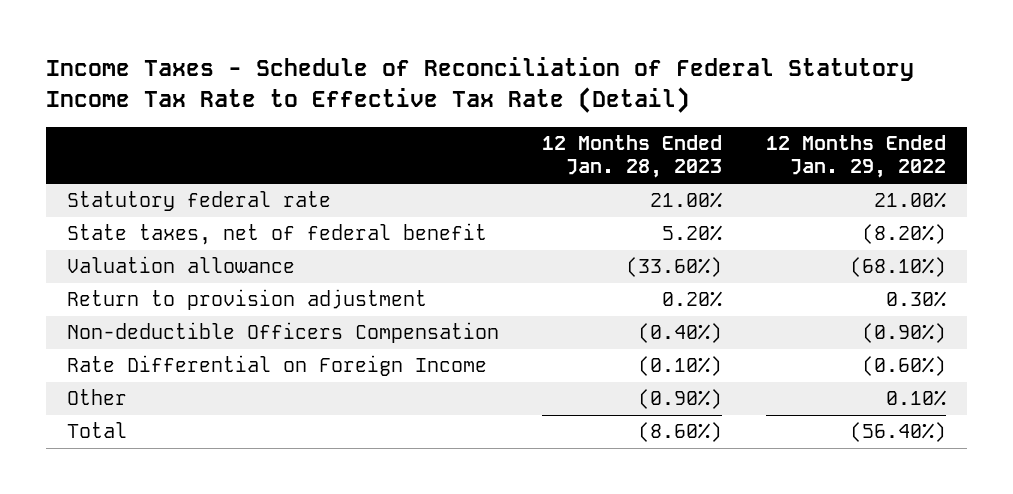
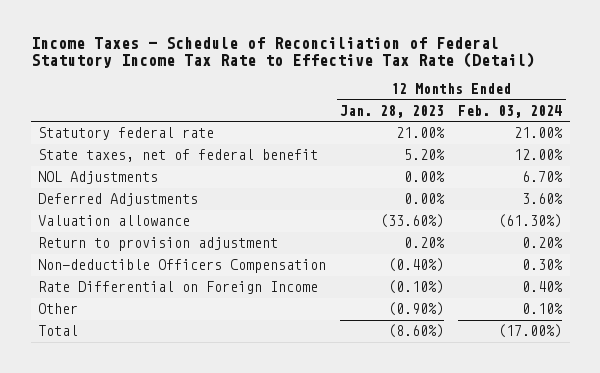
- | 12 Months Ended Jan. 28, 2023 | 12 Months Ended Jan. 29, 2022
+ | 12 Months Ended Jan. 28, 2023 | 12 Months Ended Feb. 03, 2024
+ NOL Adjustments | 0.00% | 6.70%
+ Deferred Adjustments | 0.00% | 3.60%

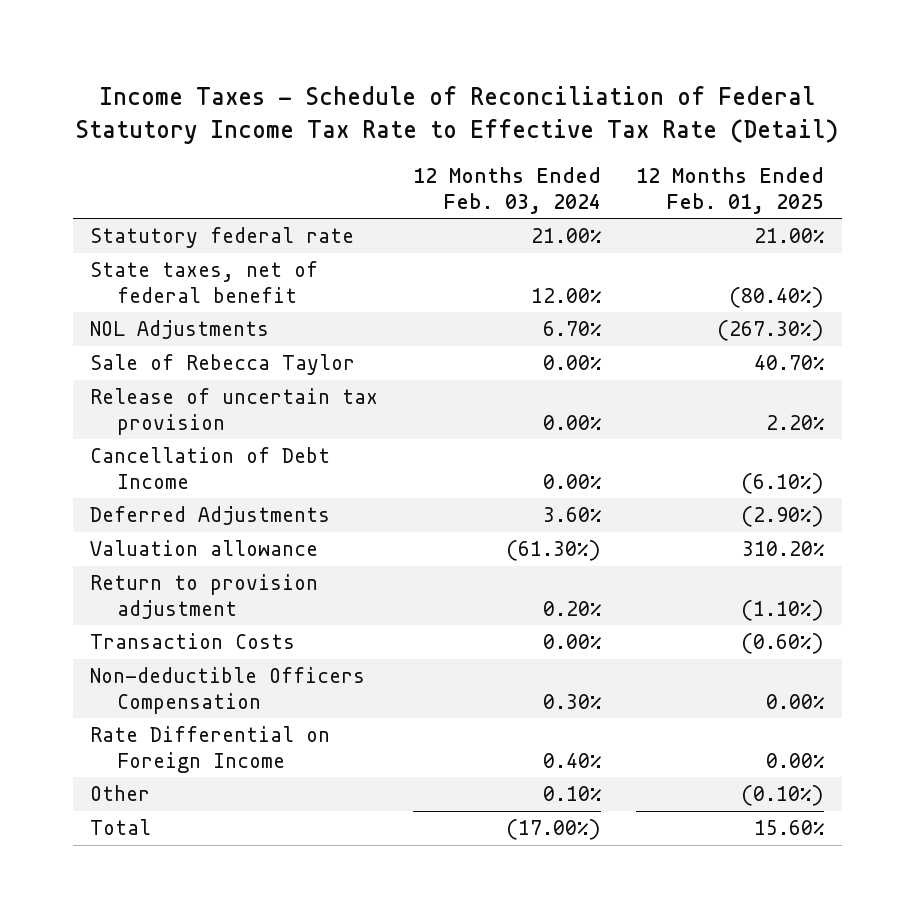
- | 12 Months Ended Jan. 28, 2023 | 12 Months Ended Feb. 03, 2024
+ | 12 Months Ended Feb. 03, 2024 | 12 Months Ended Feb. 01, 2025
+ Sale of Rebecca Taylor | 0.00% | 40.70%
+ Release of uncertain tax provision | 0.00% | 2.20%
+ Cancellation of Debt Income | 0.00% | (6.10%)
+ Transaction Costs | 0.00% | (0.60%)

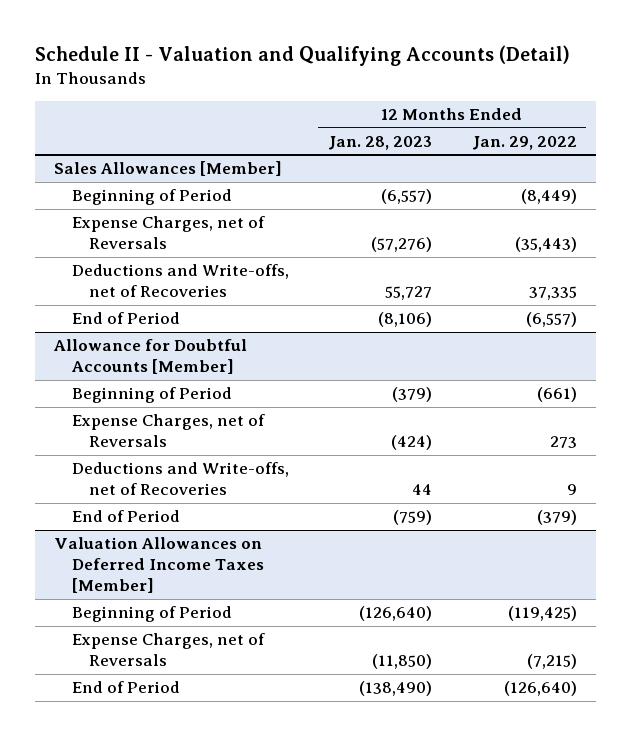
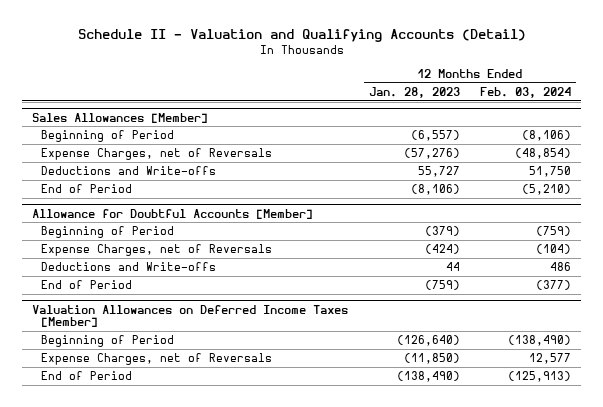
- | 12 Months Ended Jan. 28, 2023 | 12 Months Ended Jan. 29, 2022
+ | 12 Months Ended Jan. 28, 2023 | 12 Months Ended Feb. 03, 2024
@ Sales Allowances [Member]
- Deductions and Write-offs, net of Recoveries | 55,727 | 37,335
+ Deductions and Write-offs | 55,727 | 51,750
@ Allowance for Doubtful Accounts [Member]
- Deductions and Write-offs, net of Recoveries | 44 | 9
+ Deductions and Write-offs | 44 | 486

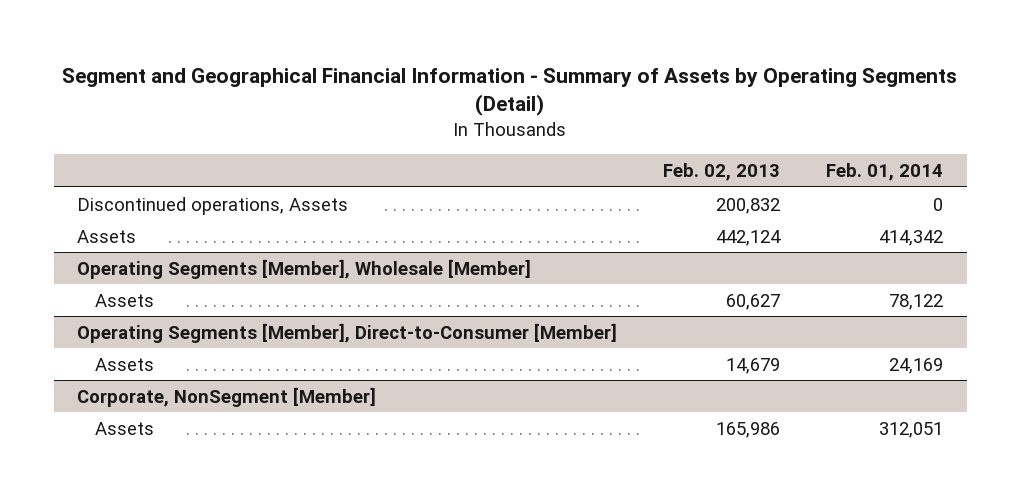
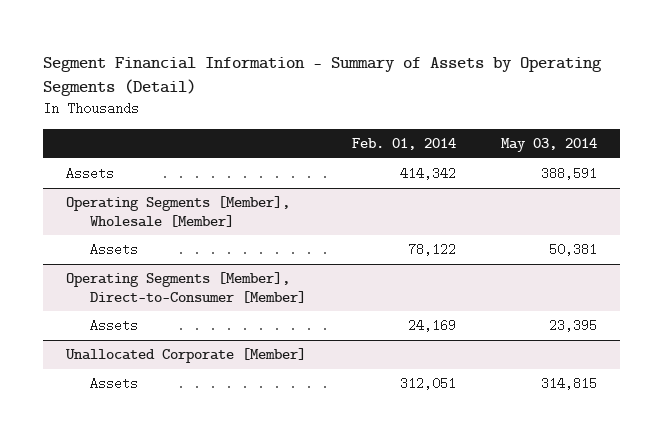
- Segment and Geographical Financial Information - Summary of Assets by Operating Segments (Detail)
+ Segment Financial Information - Summary of Assets by Operating Segments (Detail)
- | Feb. 02, 2013 | Feb. 01, 2014
+ | Feb. 01, 2014 | May 03, 2014
- Discontinued operations, Assets | 200,832 | 0
- Corporate, NonSegment [Member]
+ Unallocated Corporate [Member]

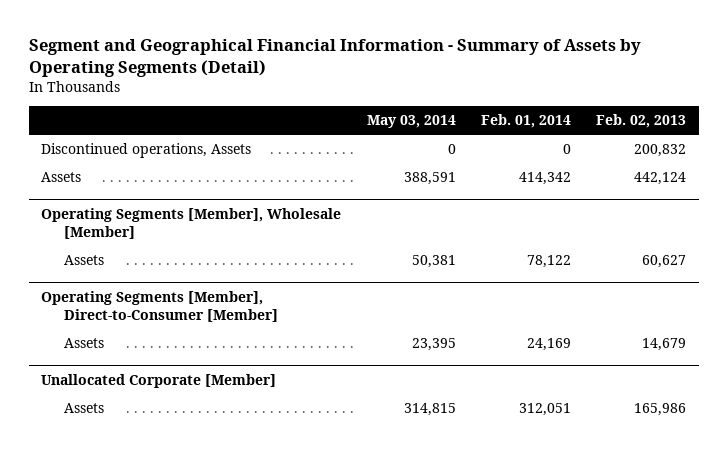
- Segment Financial Information - Summary of Assets by Operating Segments (Detail)
+ Segment and Geographical Financial Information - Summary of Assets by Operating Segments (Detail)
- | Feb. 01, 2014 | May 03, 2014
+ | May 03, 2014 | Feb. 01, 2014 | Feb. 02, 2013
+ Discontinued operations, Assets | 0 | 0 | 200,832

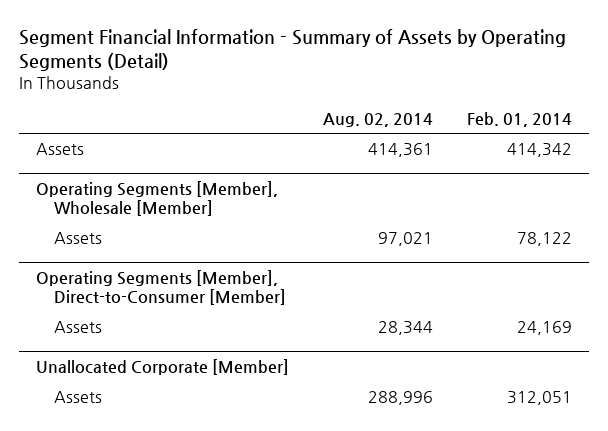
- Segment and Geographical Financial Information - Summary of Assets by Operating Segments (Detail)
+ Segment Financial Information - Summary of Assets by Operating Segments (Detail)
- | May 03, 2014 | Feb. 01, 2014 | Feb. 02, 2013
+ | Aug. 02, 2014 | Feb. 01, 2014
- Discontinued operations, Assets | 0 | 0 | 200,832

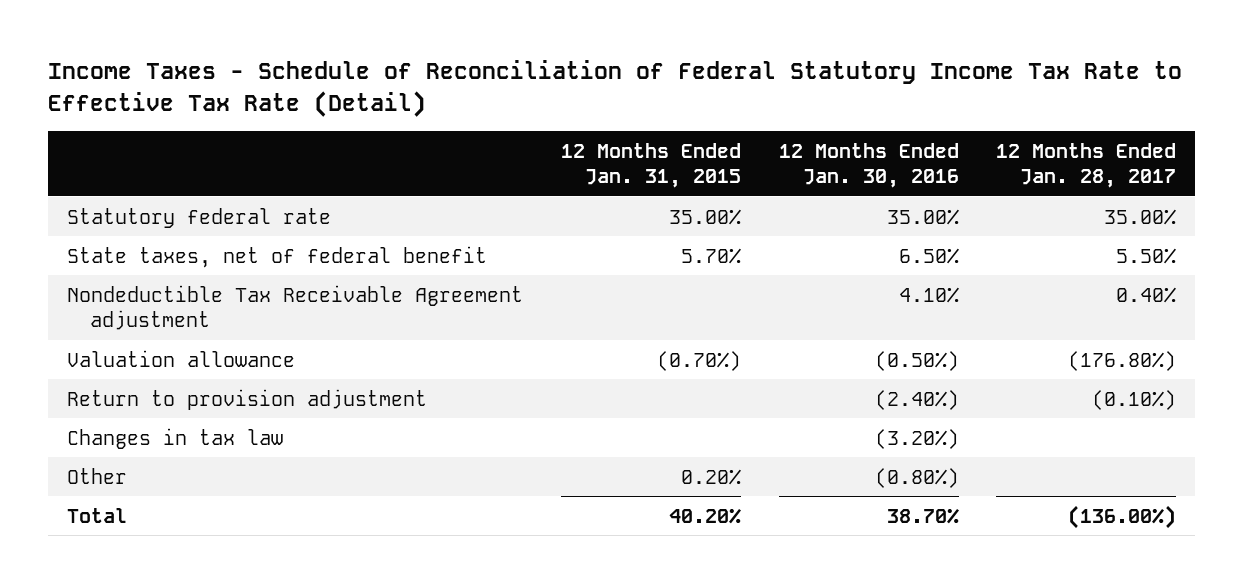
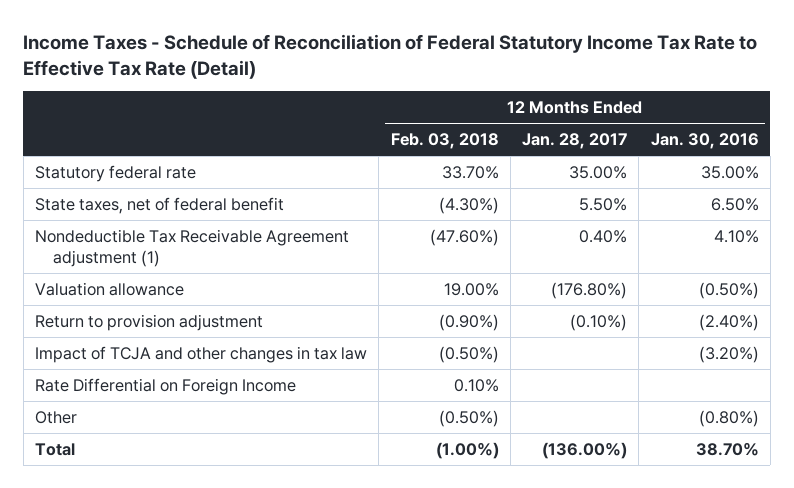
- | 12 Months Ended Jan. 31, 2015 | 12 Months Ended Jan. 30, 2016 | 12 Months Ended Jan. 28, 2017
+ | 12 Months Ended Feb. 03, 2018 | 12 Months Ended Jan. 28, 2017 | 12 Months Ended Jan. 30, 2016
- Nondeductible Tax Receivable Agreement adjustment | | 4.10% | 0.40%
+ Nondeductible Tax Receivable Agreement adjustment (1) | (47.60%) | 0.40% | 4.10%
- Changes in tax law | | (3.20%) |
+ Impact of TCJA and other changes in tax law | (0.50%) | | (3.20%)
+ Rate Differential on Foreign Income | 0.10% | |

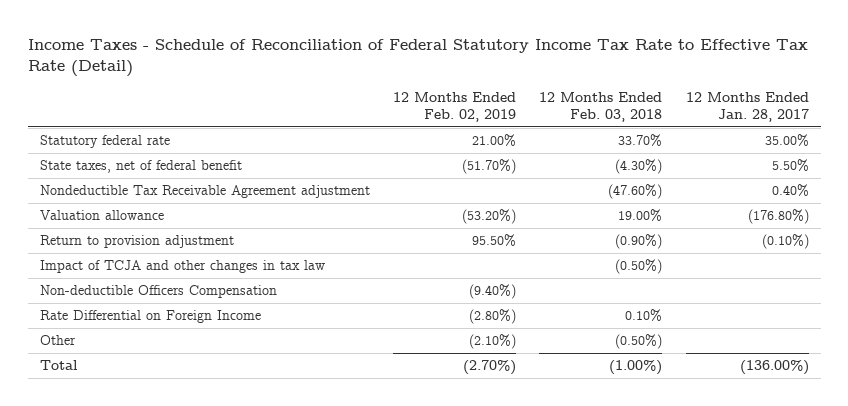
- | 12 Months Ended Feb. 03, 2018 | 12 Months Ended Jan. 28, 2017 | 12 Months Ended Jan. 30, 2016
+ | 12 Months Ended Feb. 02, 2019 | 12 Months Ended Feb. 03, 2018 | 12 Months Ended Jan. 28, 2017
- Nondeductible Tax Receivable Agreement adjustment (1) | (47.60%) | 0.40% | 4.10%
+ Nondeductible Tax Receivable Agreement adjustment | | (47.60%) | 0.40%
+ Non-deductible Officers Compensation | (9.40%) | |

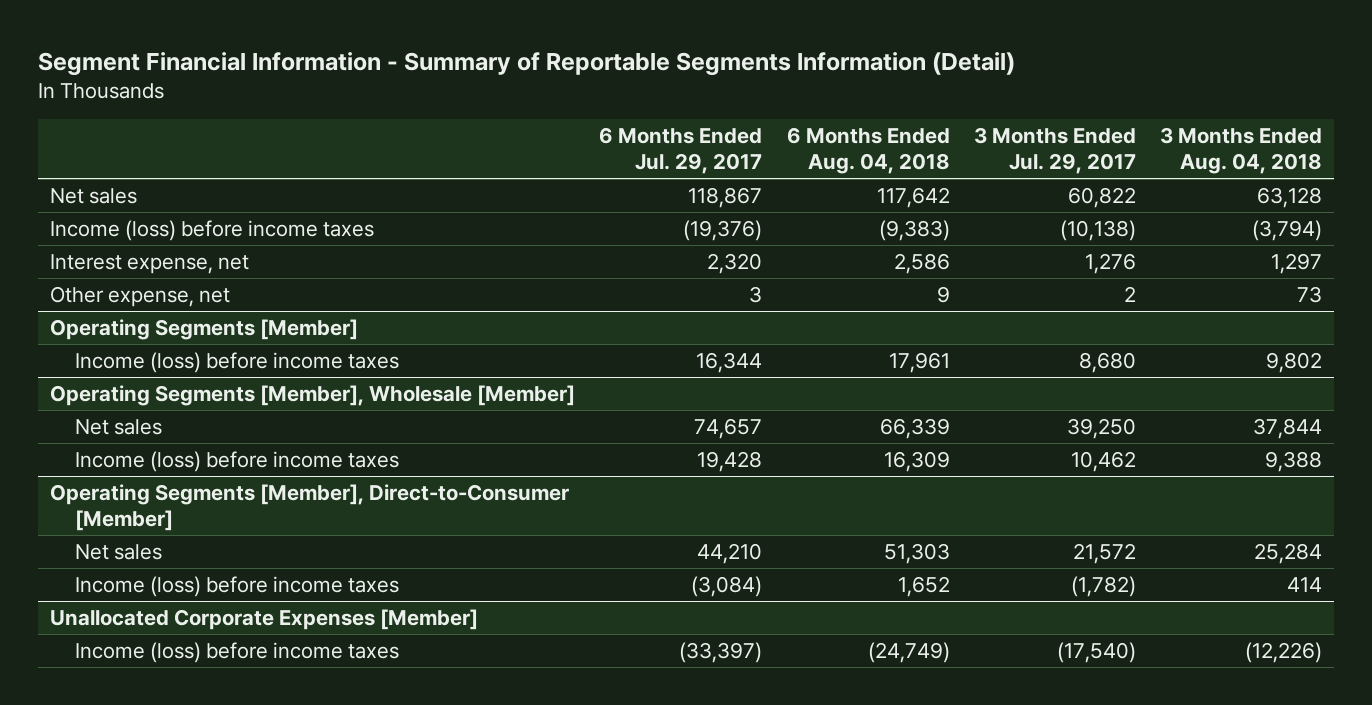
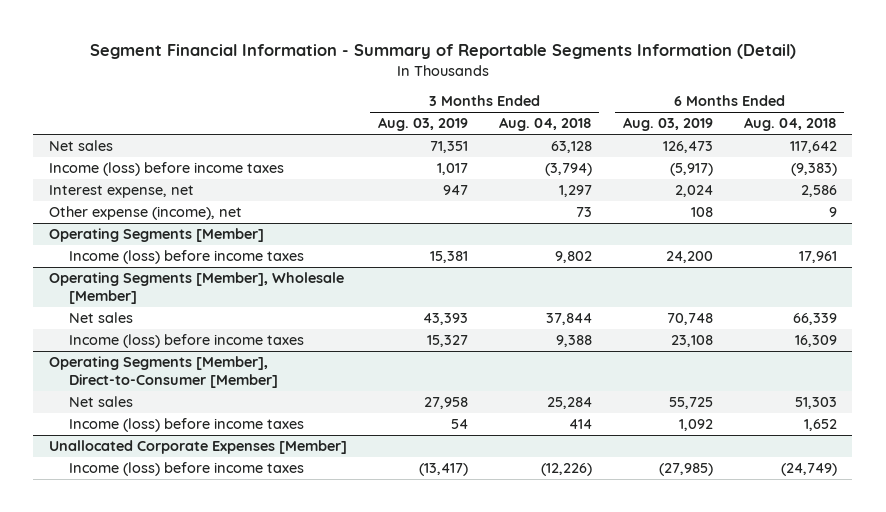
- | 6 Months Ended Jul. 29, 2017 | 6 Months Ended Aug. 04, 2018 | 3 Months Ended Jul. 29, 2017 | 3 Months Ended Aug. 04, 2018
+ | 3 Months Ended Aug. 03, 2019 | 3 Months Ended Aug. 04, 2018 | 6 Months Ended Aug. 03, 2019 | 6 Months Ended Aug. 04, 2018
- Other expense, net | 3 | 9 | 2 | 73
+ Other expense (income), net | | 73 | 108 | 9

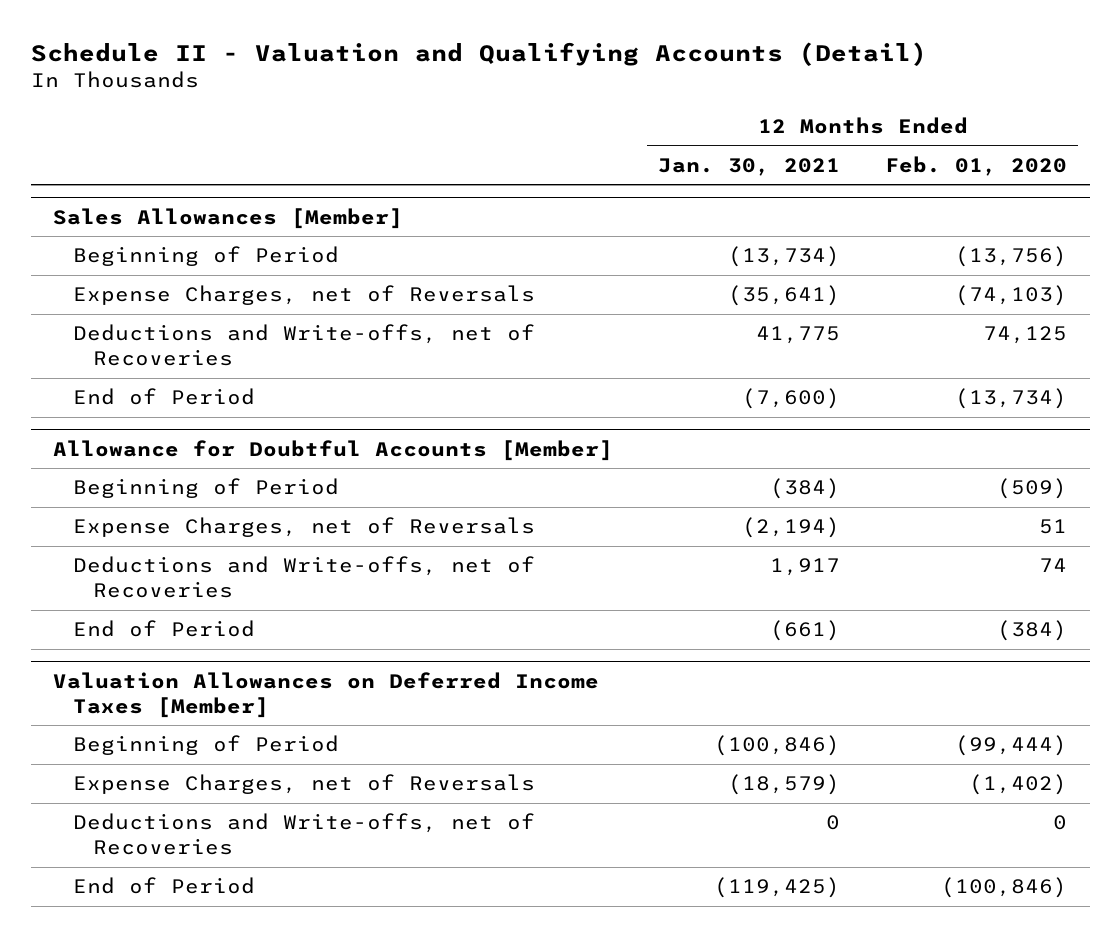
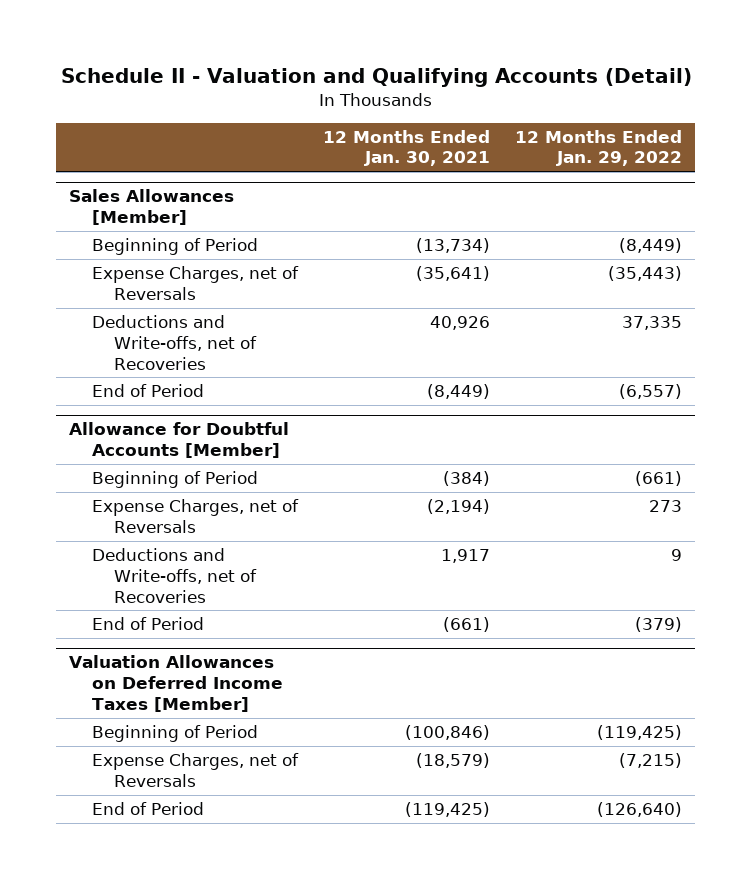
- | 12 Months Ended Jan. 30, 2021 | 12 Months Ended Feb. 01, 2020
+ | 12 Months Ended Jan. 30, 2021 | 12 Months Ended Jan. 29, 2022
@ Sales Allowances [Member]
- Deductions and Write-offs, net of Recoveries | 41,775 | 74,125
- End of Period | (7,600) | (13,734)
+ Deductions and Write-offs, net of Recoveries | 40,926 | 37,335
+ End of Period | (8,449) | (6,557)
@ Valuation Allowances on Deferred Income Taxes [Member]
- Deductions and Write-offs, net of Recoveries | 0 | 0

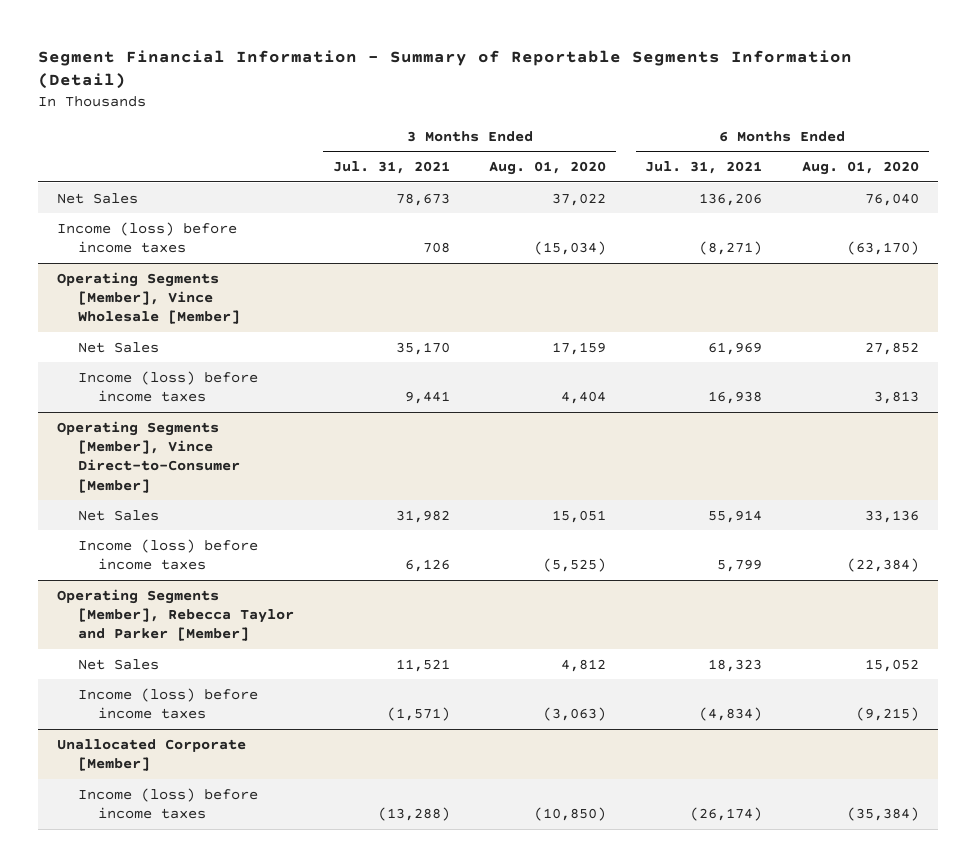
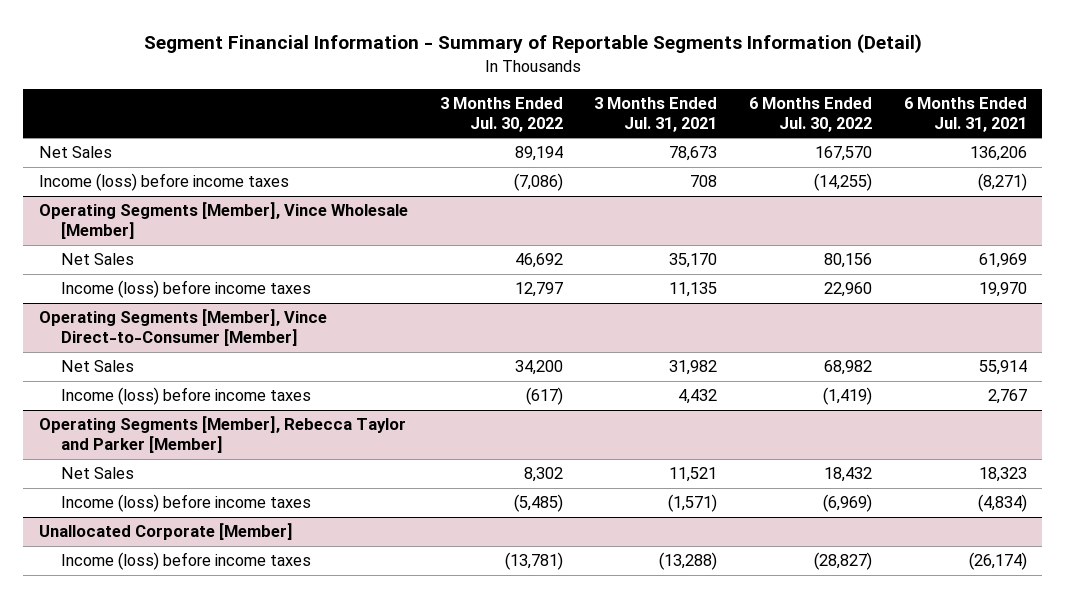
- | 3 Months Ended Jul. 31, 2021 | 3 Months Ended Aug. 01, 2020 | 6 Months Ended Jul. 31, 2021 | 6 Months Ended Aug. 01, 2020
+ | 3 Months Ended Jul. 30, 2022 | 3 Months Ended Jul. 31, 2021 | 6 Months Ended Jul. 30, 2022 | 6 Months Ended Jul. 31, 2021
@ Operating Segments [Member], Vince Wholesale [Member]
- Income (loss) before income taxes | 9,441 | 4,404 | 16,938 | 3,813
+ Income (loss) before income taxes | 12,797 | 11,135 | 22,960 | 19,970
@ Operating Segments [Member], Vince Direct-to-Consumer [Member]
- Income (loss) before income taxes | 6,126 | (5,525) | 5,799 | (22,384)
+ Income (loss) before income taxes | (617) | 4,432 | (1,419) | 2,767

